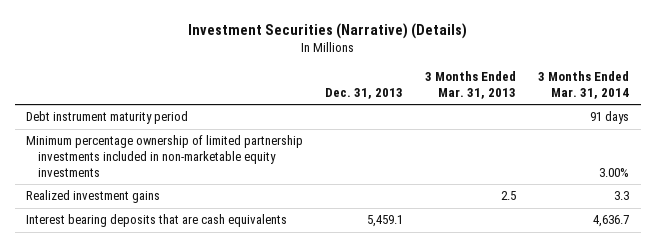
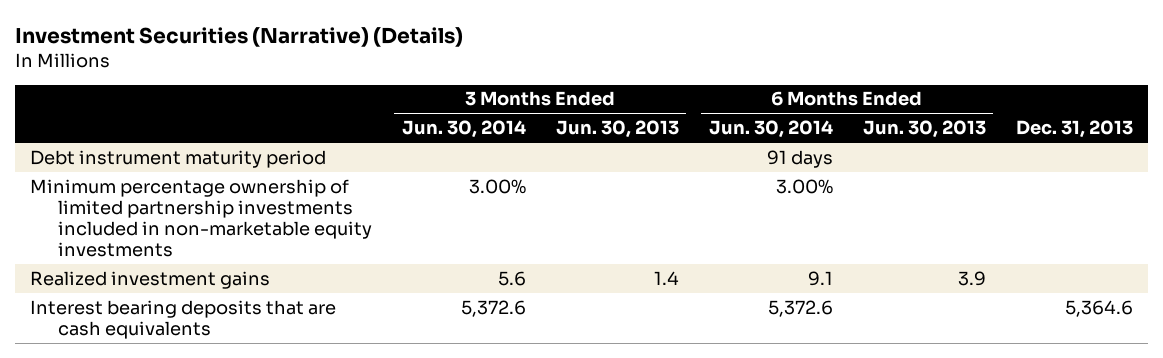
- | Dec. 31, 2013 | 3 Months Ended Mar. 31, 2013 | 3 Months Ended Mar. 31, 2014
+ | 3 Months Ended Jun. 30, 2014 | 3 Months Ended Jun. 30, 2013 | 6 Months Ended Jun. 30, 2014 | 6 Months Ended Jun. 30, 2013 | Dec. 31, 2013
- Interest bearing deposits that are cash equivalents | 5,459.1 | | 4,636.7
+ Interest bearing deposits that are cash equivalents | 5,372.6 | | 5,372.6 | | 5,364.6

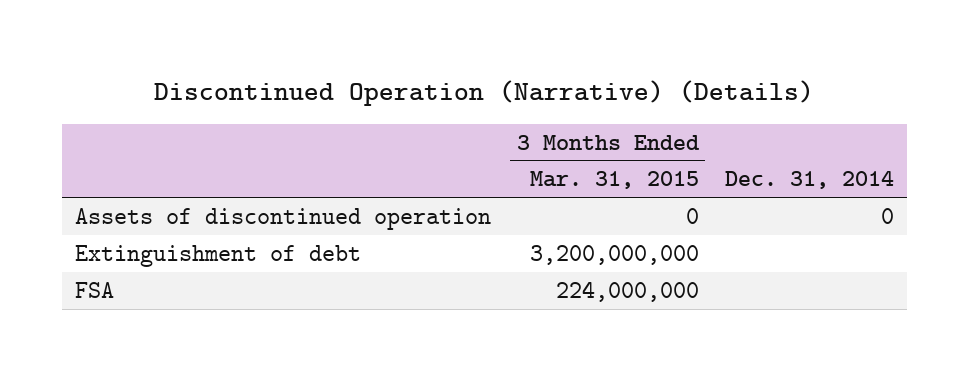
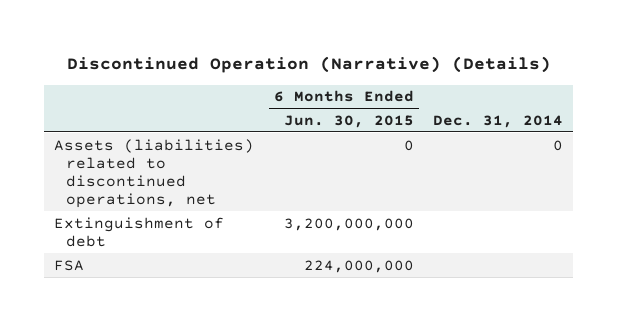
- | 3 Months Ended Mar. 31, 2015 | Dec. 31, 2014
+ | 6 Months Ended Jun. 30, 2015 | Dec. 31, 2014
- Assets of discontinued operation | 0 | 0
+ Assets (liabilities) related to discontinued operations, net | 0 | 0

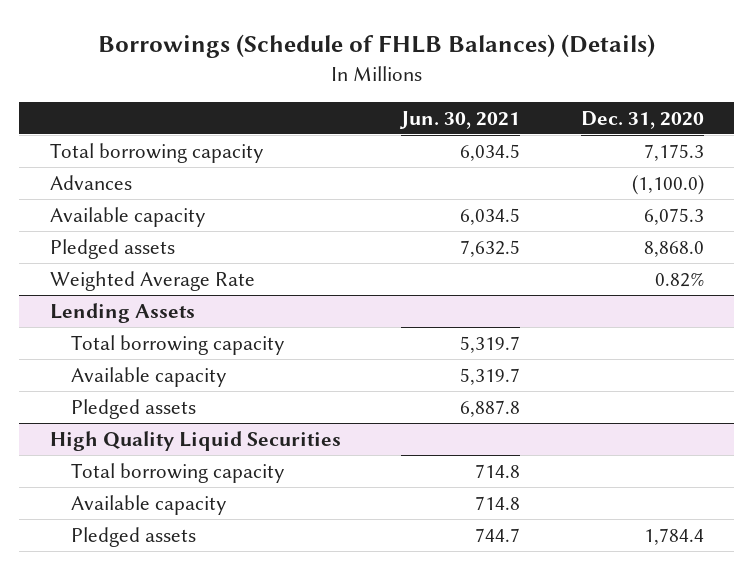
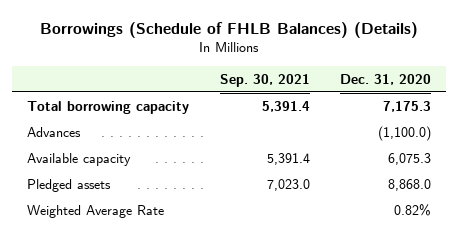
- | Jun. 30, 2021 | Dec. 31, 2020
+ | Sep. 30, 2021 | Dec. 31, 2020
- Lending Assets
- Total borrowing capacity | 5,319.7 |
- Available capacity | 5,319.7 |
- Pledged assets | 6,887.8 |
- High Quality Liquid Securities
- Total borrowing capacity | 714.8 |
- Available capacity | 714.8 |
- Pledged assets | 744.7 | 1,784.4

